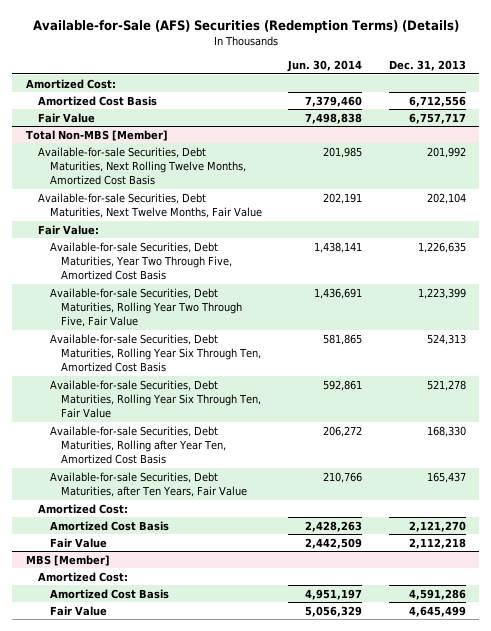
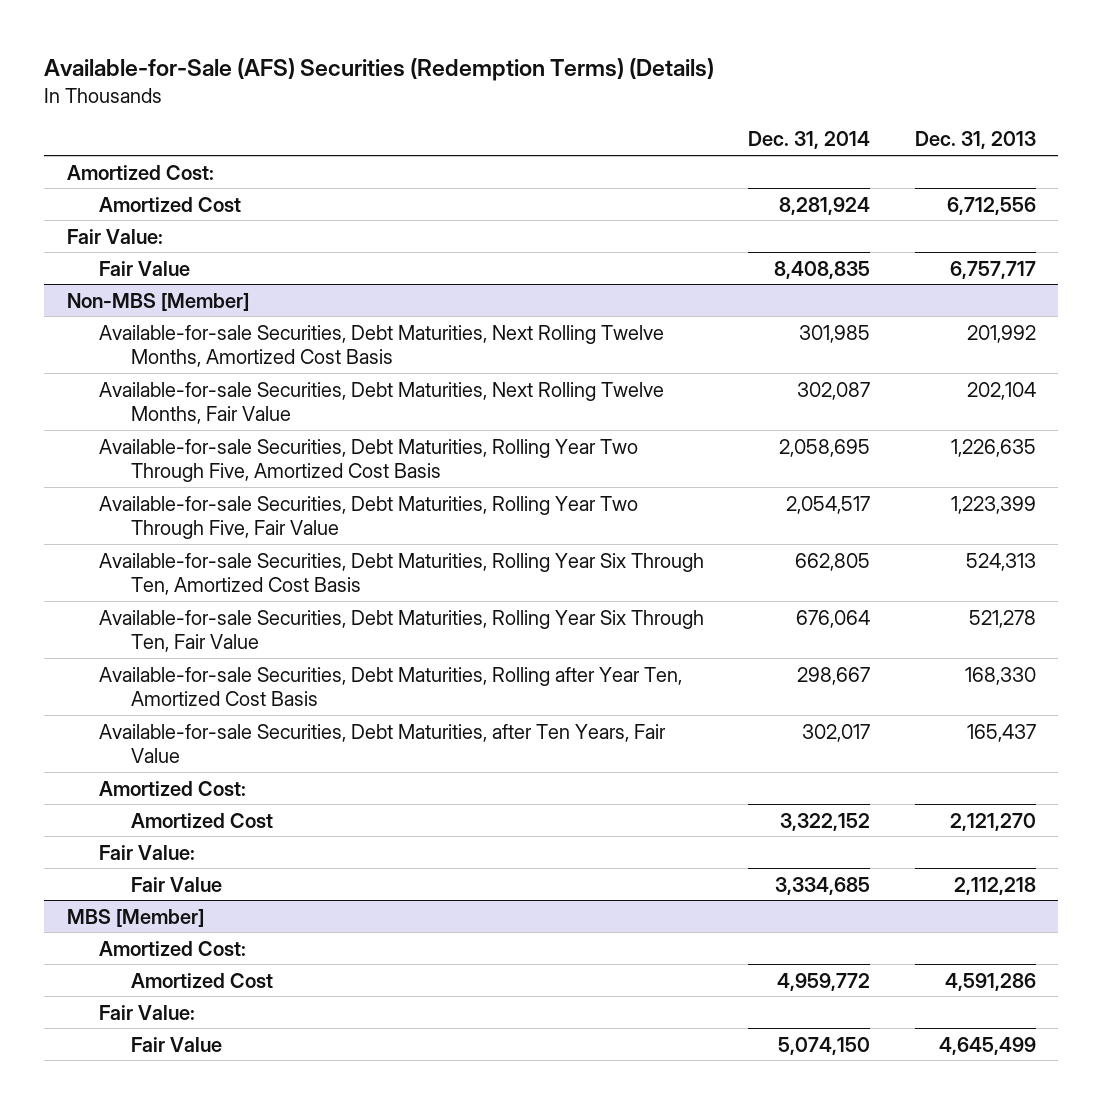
- | Jun. 30, 2014 | Dec. 31, 2013
+ | Dec. 31, 2014 | Dec. 31, 2013
- Amortized Cost Basis | 7,379,460 | 6,712,556
+ Amortized Cost | 8,281,924 | 6,712,556
+ Fair Value:
- Total Non-MBS [Member]
+ Non-MBS [Member]
- Available-for-sale Securities, Debt Maturities, Next Twelve Months, Fair Value | 202,191 | 202,104
- Fair Value:
- Available-for-sale Securities, Debt Maturities, Year Two Through Five, Amortized Cost Basis | 1,438,141 | 1,226,635
+ Available-for-sale Securities, Debt Maturities, Next Rolling Twelve Months, Fair Value | 302,087 | 202,104
+ Available-for-sale Securities, Debt Maturities, Rolling Year Two Through Five, Amortized Cost Basis | 2,058,695 | 1,226,635
- Amortized Cost Basis | 2,428,263 | 2,121,270
+ Amortized Cost | 3,322,152 | 2,121,270
+ Fair Value:
@ MBS [Member]
- Amortized Cost Basis | 4,951,197 | 4,591,286
+ Amortized Cost | 4,959,772 | 4,591,286
+ Fair Value:

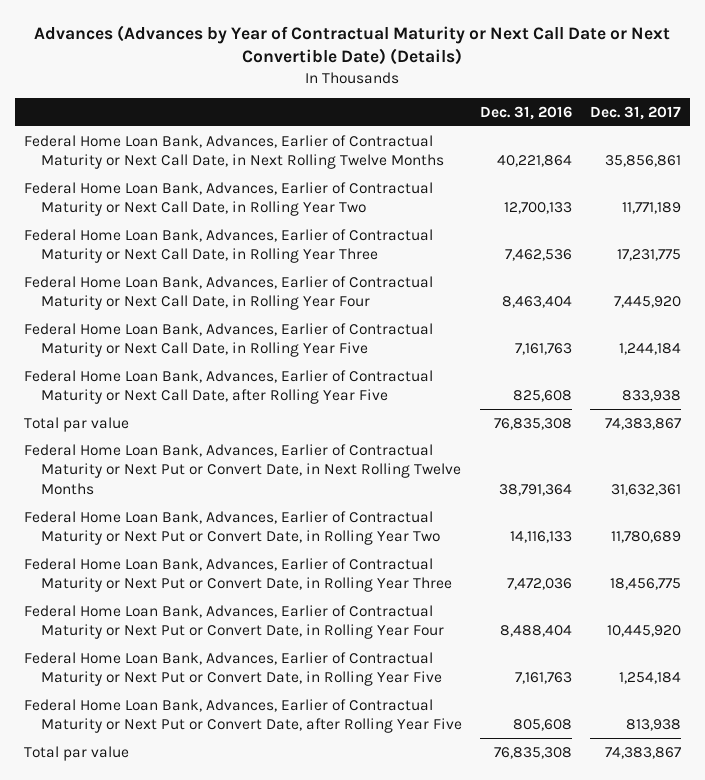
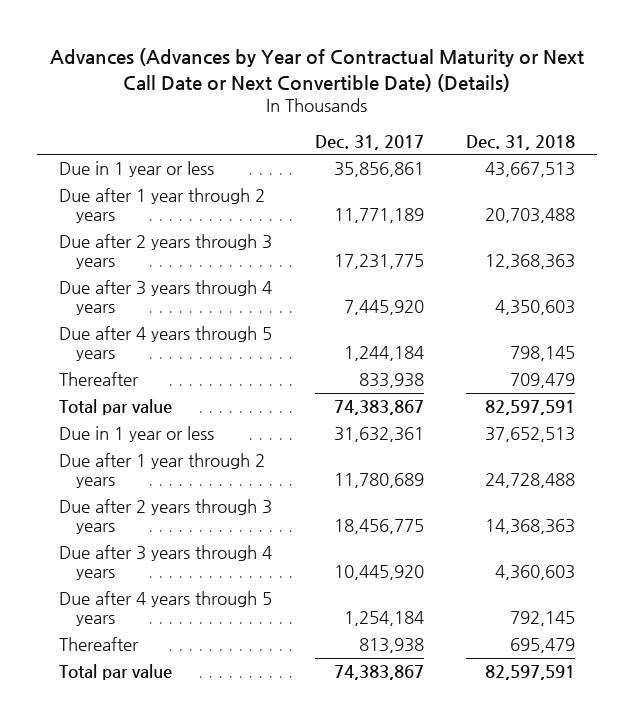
- | Dec. 31, 2016 | Dec. 31, 2017
+ | Dec. 31, 2017 | Dec. 31, 2018
- Federal Home Loan Bank, Advances, Earlier of Contractual Maturity or Next Call Date, in Next Rolling Twelve Months | 40,221,864 | 35,856,861
- Federal Home Loan Bank, Advances, Earlier of Contractual Maturity or Next Call Date, in Rolling Year Two | 12,700,133 | 11,771,189
- Federal Home Loan Bank, Advances, Earlier of Contractual Maturity or Next Call Date, in Rolling Year Three | 7,462,536 | 17,231,775
- Federal Home Loan Bank, Advances, Earlier of Contractual Maturity or Next Call Date, in Rolling Year Four | 8,463,404 | 7,445,920
- Federal Home Loan Bank, Advances, Earlier of Contractual Maturity or Next Call Date, in Rolling Year Five | 7,161,763 | 1,244,184
- Federal Home Loan Bank, Advances, Earlier of Contractual Maturity or Next Call Date, after Rolling Year Five | 825,608 | 833,938
+ Due in 1 year or less | 35,856,861 | 43,667,513
+ Due after 1 year through 2 years | 11,771,189 | 20,703,488
+ Due after 2 years through 3 years | 17,231,775 | 12,368,363
+ Due after 3 years through 4 years | 7,445,920 | 4,350,603
+ Due after 4 years through 5 years | 1,244,184 | 798,145
+ Thereafter | 833,938 | 709,479
- Federal Home Loan Bank, Advances, Earlier of Contractual Maturity or Next Put or Convert Date, in Next Rolling Twelve Months | 38,791,364 | 31,632,361
- Federal Home Loan Bank, Advances, Earlier of Contractual Maturity or Next Put or Convert Date, in Rolling Year Two | 14,116,133 | 11,780,689
- Federal Home Loan Bank, Advances, Earlier of Contractual Maturity or Next Put or Convert Date, in Rolling Year Three | 7,472,036 | 18,456,775
- Federal Home Loan Bank, Advances, Earlier of Contractual Maturity or Next Put or Convert Date, in Rolling Year Four | 8,488,404 | 10,445,920
- Federal Home Loan Bank, Advances, Earlier of Contractual Maturity or Next Put or Convert Date, in Rolling Year Five | 7,161,763 | 1,254,184
- Federal Home Loan Bank, Advances, Earlier of Contractual Maturity or Next Put or Convert Date, after Rolling Year Five | 805,608 | 813,938
+ Due in 1 year or less | 31,632,361 | 37,652,513
+ Due after 1 year through 2 years | 11,780,689 | 24,728,488
+ Due after 2 years through 3 years | 18,456,775 | 14,368,363
+ Due after 3 years through 4 years | 10,445,920 | 4,360,603
+ Due after 4 years through 5 years | 1,254,184 | 792,145
+ Thereafter | 813,938 | 695,479

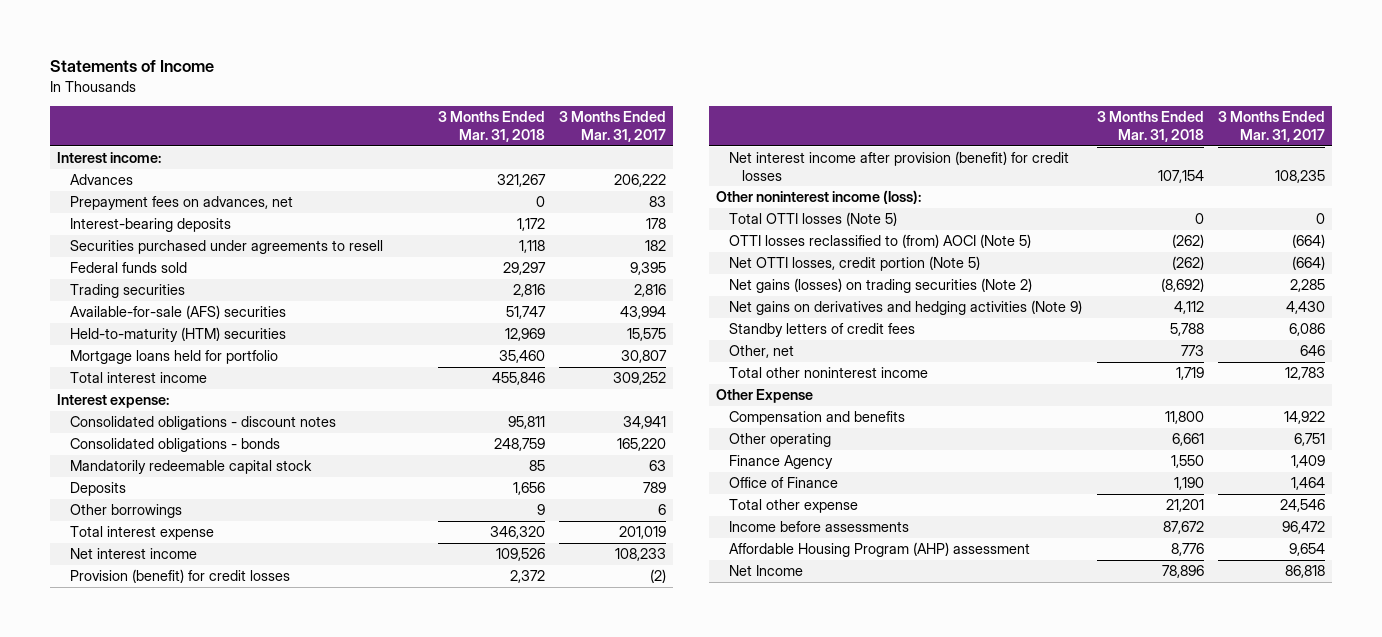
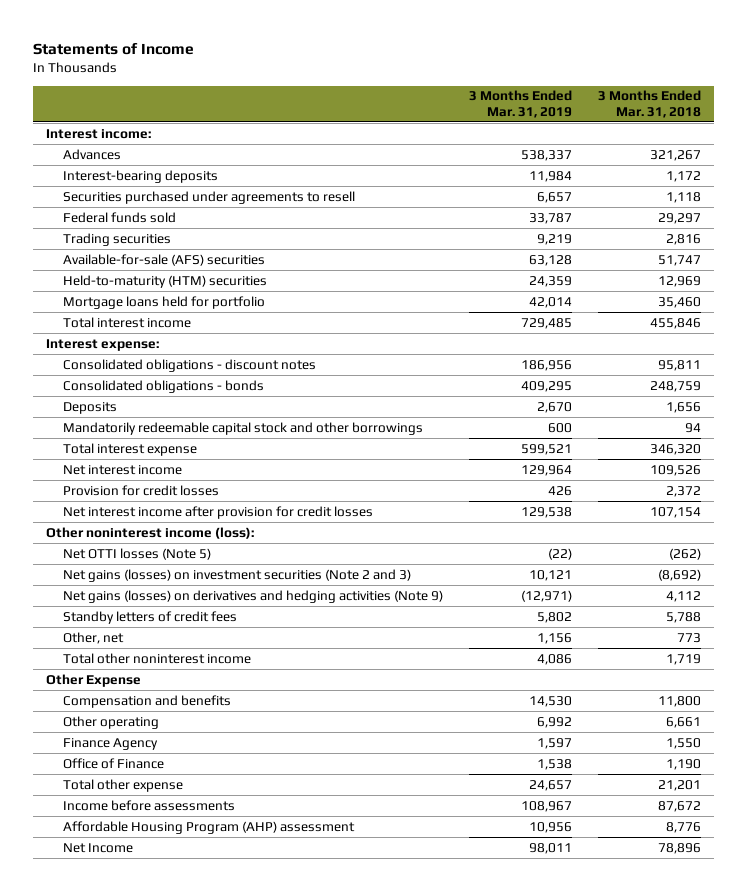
- | 3 Months Ended Mar. 31, 2018 | 3 Months Ended Mar. 31, 2017
+ | 3 Months Ended Mar. 31, 2019 | 3 Months Ended Mar. 31, 2018
- Prepayment fees on advances, net | 0 | 83
- Mandatorily redeemable capital stock | 85 | 63
- Other borrowings | 9 | 6
+ Mandatorily redeemable capital stock and other borrowings | 600 | 94
- Provision (benefit) for credit losses | 2,372 | (2)
- Net interest income after provision (benefit) for credit losses | 107,154 | 108,235
+ Provision for credit losses | 426 | 2,372
+ Net interest income after provision for credit losses | 129,538 | 107,154
- Total OTTI losses (Note 5) | 0 | 0
- OTTI losses reclassified to (from) AOCI (Note 5) | (262) | (664)
- Net OTTI losses, credit portion (Note 5) | (262) | (664)
- Net gains (losses) on trading securities (Note 2) | (8,692) | 2,285
- Net gains on derivatives and hedging activities (Note 9) | 4,112 | 4,430
+ Net OTTI losses (Note 5) | (22) | (262)
+ Net gains (losses) on investment securities (Note 2 and 3) | 10,121 | (8,692)
+ Net gains (losses) on derivatives and hedging activities (Note 9) | (12,971) | 4,112

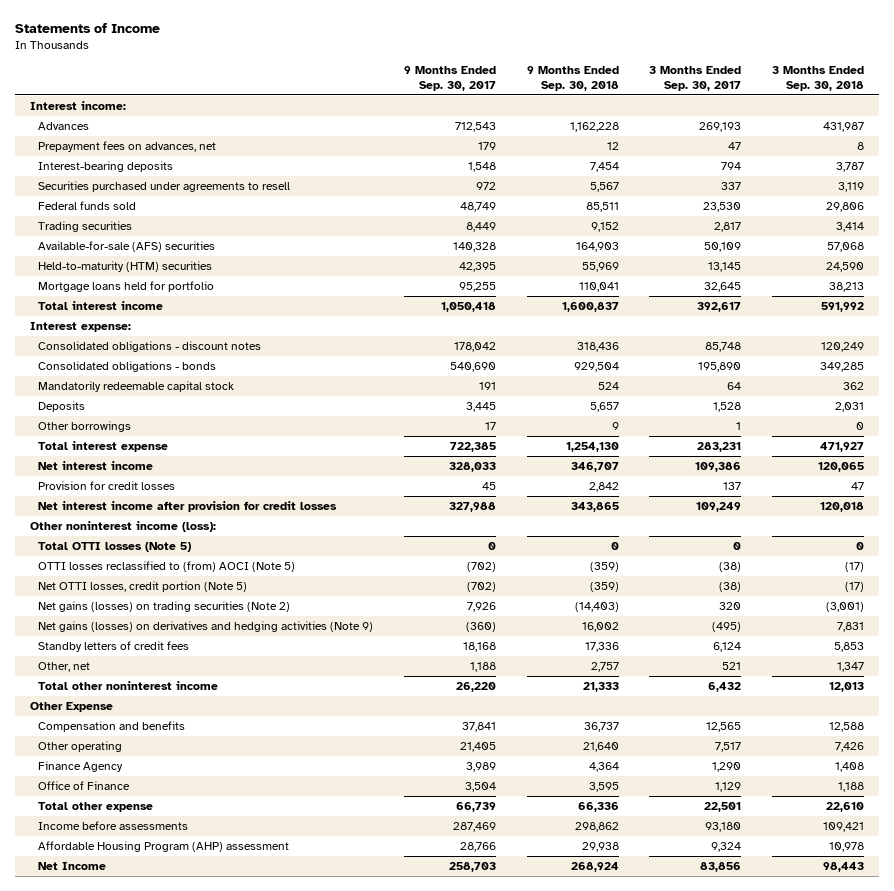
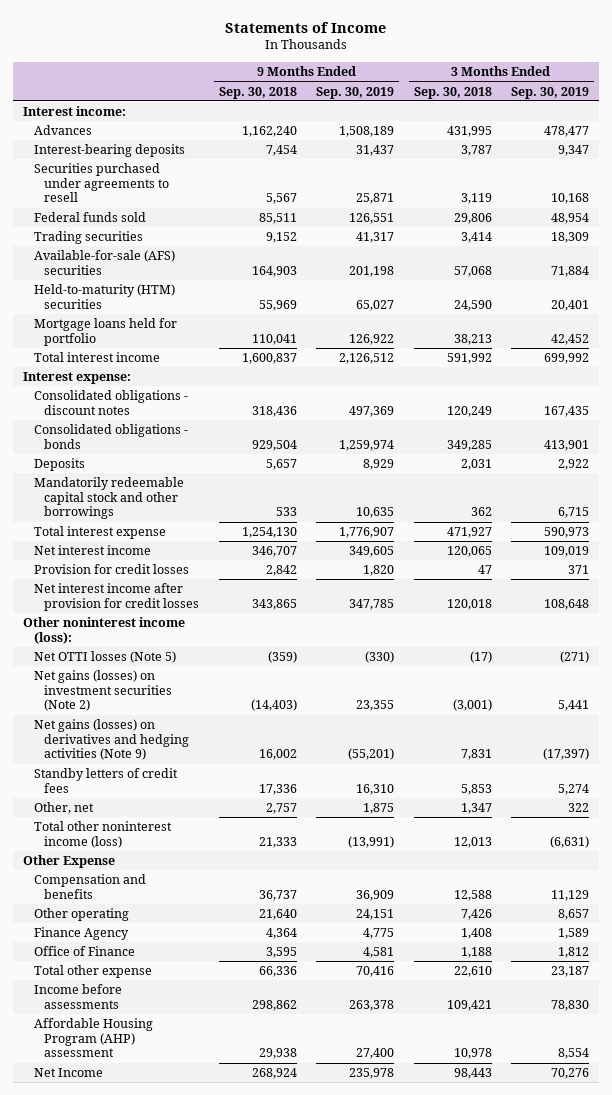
- | 9 Months Ended Sep. 30, 2017 | 9 Months Ended Sep. 30, 2018 | 3 Months Ended Sep. 30, 2017 | 3 Months Ended Sep. 30, 2018
+ | 9 Months Ended Sep. 30, 2018 | 9 Months Ended Sep. 30, 2019 | 3 Months Ended Sep. 30, 2018 | 3 Months Ended Sep. 30, 2019
- Advances | 712,543 | 1,162,228 | 269,193 | 431,987
- Prepayment fees on advances, net | 179 | 12 | 47 | 8
+ Advances | 1,162,240 | 1,508,189 | 431,995 | 478,477
- Mandatorily redeemable capital stock | 191 | 524 | 64 | 362
- Other borrowings | 17 | 9 | 1 | 0
+ Mandatorily redeemable capital stock and other borrowings | 533 | 10,635 | 362 | 6,715
- Total OTTI losses (Note 5) | 0 | 0 | 0 | 0
- OTTI losses reclassified to (from) AOCI (Note 5) | (702) | (359) | (38) | (17)
- Net OTTI losses, credit portion (Note 5) | (702) | (359) | (38) | (17)
- Net gains (losses) on trading securities (Note 2) | 7,926 | (14,403) | 320 | (3,001)
+ Net OTTI losses (Note 5) | (359) | (330) | (17) | (271)
+ Net gains (losses) on investment securities (Note 2) | (14,403) | 23,355 | (3,001) | 5,441
- Total other noninterest income | 26,220 | 21,333 | 6,432 | 12,013
+ Total other noninterest income (loss) | 21,333 | (13,991) | 12,013 | (6,631)

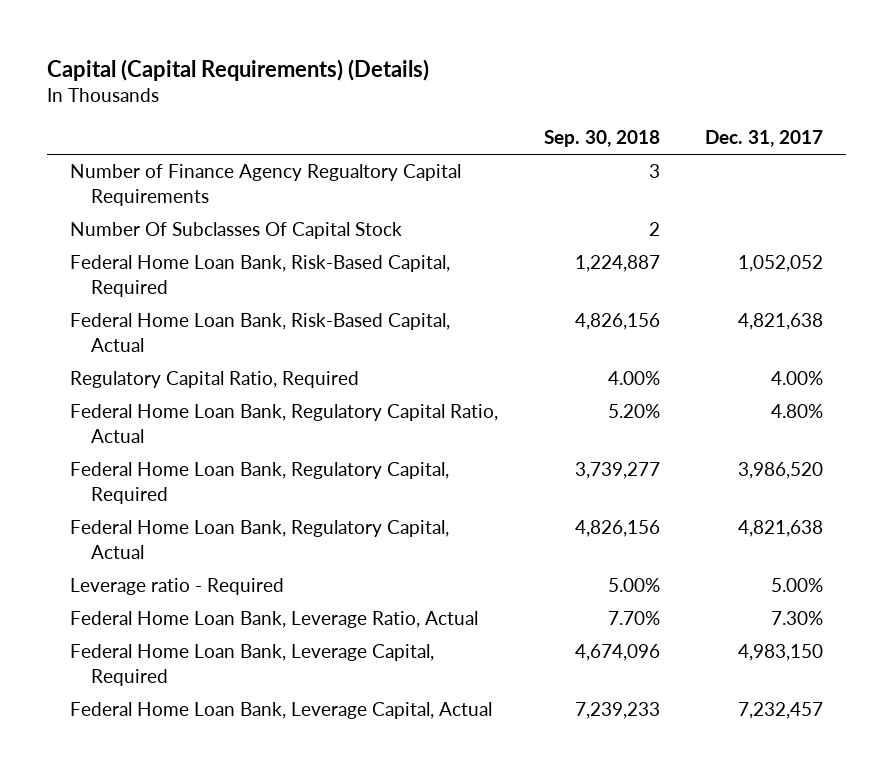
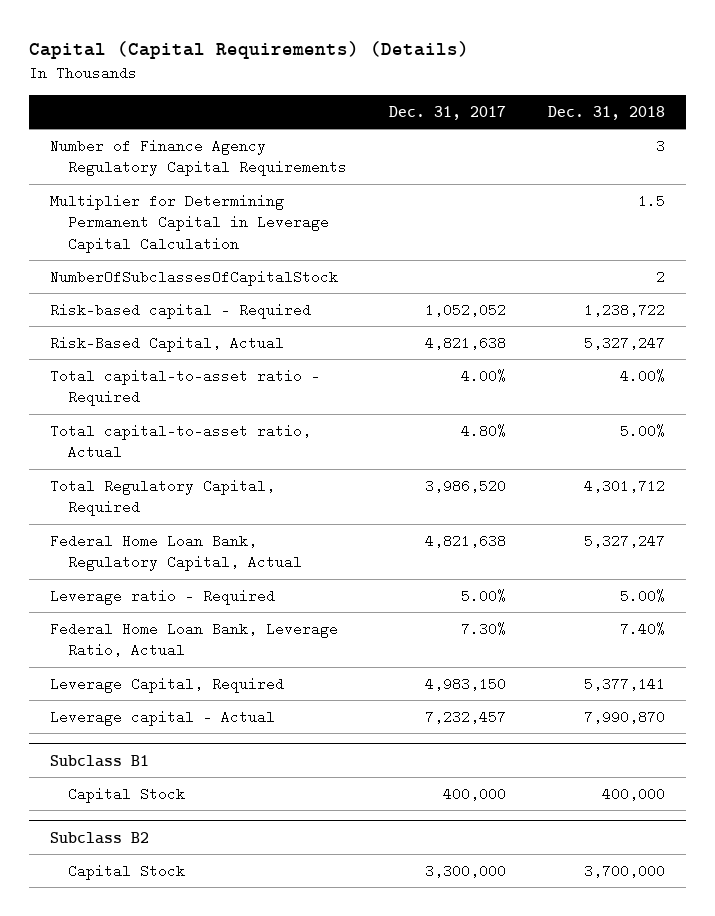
- | Sep. 30, 2018 | Dec. 31, 2017
+ | Dec. 31, 2017 | Dec. 31, 2018
- Number of Finance Agency Regualtory Capital Requirements | 3 |
- Number Of Subclasses Of Capital Stock | 2 |
- Federal Home Loan Bank, Risk-Based Capital, Required | 1,224,887 | 1,052,052
- Federal Home Loan Bank, Risk-Based Capital, Actual | 4,826,156 | 4,821,638
- Regulatory Capital Ratio, Required | 4.00% | 4.00%
- Federal Home Loan Bank, Regulatory Capital Ratio, Actual | 5.20% | 4.80%
- Federal Home Loan Bank, Regulatory Capital, Required | 3,739,277 | 3,986,520
+ Number of Finance Agency Regulatory Capital Requirements | | 3
+ Multiplier for Determining Permanent Capital in Leverage Capital Calculation | | 1.5
+ NumberOfSubclassesOfCapitalStock | | 2
+ Risk-based capital - Required | 1,052,052 | 1,238,722
+ Risk-Based Capital, Actual | 4,821,638 | 5,327,247
+ Total capital-to-asset ratio - Required | 4.00% | 4.00%
+ Total capital-to-asset ratio, Actual | 4.80% | 5.00%
+ Total Regulatory Capital, Required | 3,986,520 | 4,301,712
- Federal Home Loan Bank, Leverage Capital, Required | 4,674,096 | 4,983,150
- Federal Home Loan Bank, Leverage Capital, Actual | 7,239,233 | 7,232,457
+ Leverage Capital, Required | 4,983,150 | 5,377,141
+ Leverage capital - Actual | 7,232,457 | 7,990,870
+ Subclass B1
+ Capital Stock | 400,000 | 400,000
+ Subclass B2
+ Capital Stock | 3,300,000 | 3,700,000

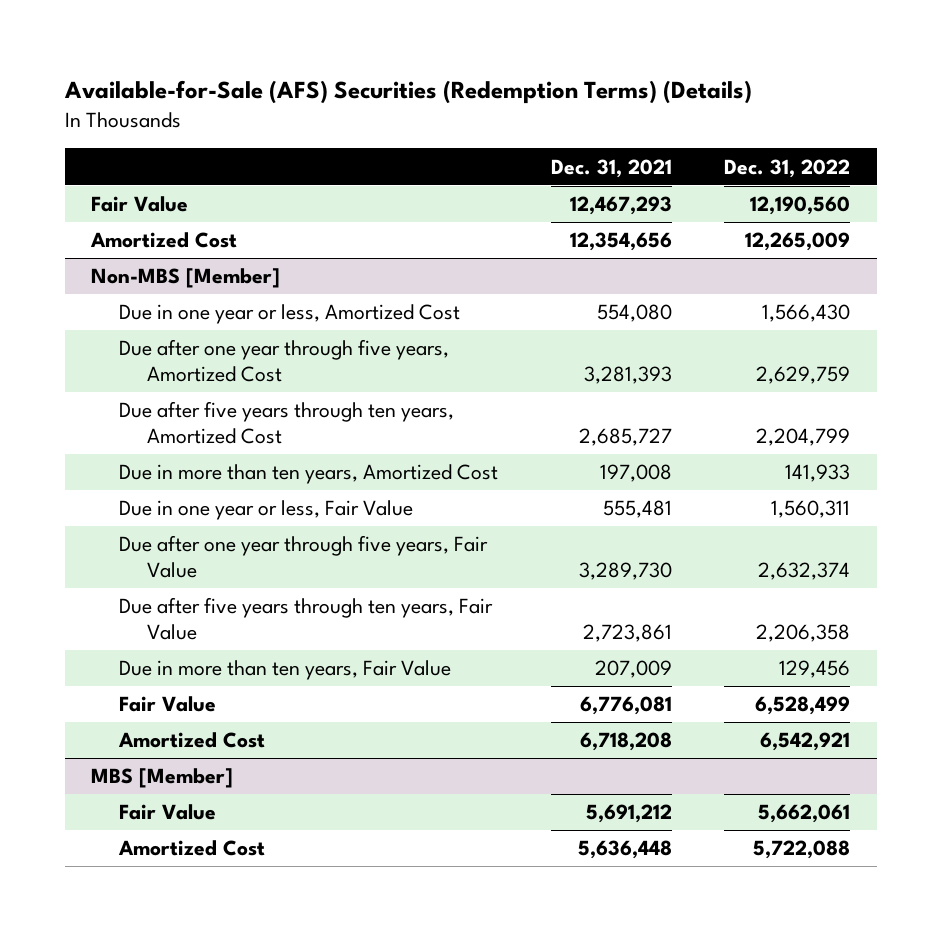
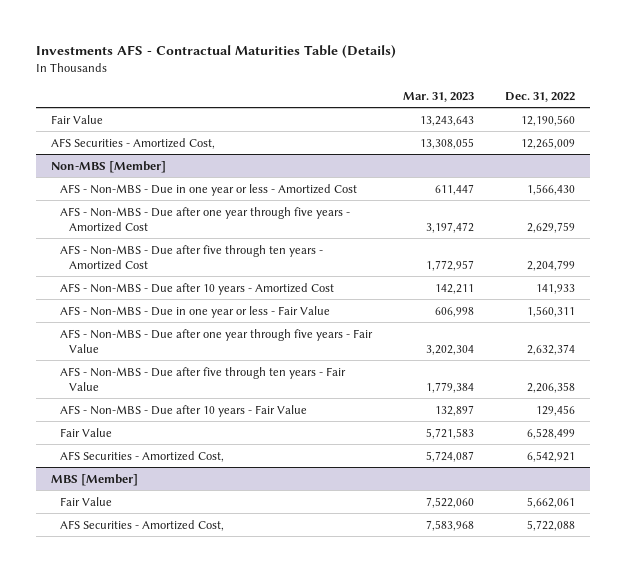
- Available-for-Sale (AFS) Securities (Redemption Terms) (Details)
+ Investments AFS - Contractual Maturities Table (Details)
- | Dec. 31, 2021 | Dec. 31, 2022
+ | Mar. 31, 2023 | Dec. 31, 2022
- Amortized Cost | 12,354,656 | 12,265,009
+ AFS Securities - Amortized Cost, | 13,308,055 | 12,265,009
@ Non-MBS [Member]
- Due in one year or less, Amortized Cost | 554,080 | 1,566,430
- Due after one year through five years, Amortized Cost | 3,281,393 | 2,629,759
- Due after five years through ten years, Amortized Cost | 2,685,727 | 2,204,799
- Due in more than ten years, Amortized Cost | 197,008 | 141,933
- Due in one year or less, Fair Value | 555,481 | 1,560,311
- Due after one year through five years, Fair Value | 3,289,730 | 2,632,374
- Due after five years through ten years, Fair Value | 2,723,861 | 2,206,358
- Due in more than ten years, Fair Value | 207,009 | 129,456
+ AFS - Non-MBS - Due in one year or less - Amortized Cost | 611,447 | 1,566,430
+ AFS - Non-MBS - Due after one year through five years - Amortized Cost | 3,197,472 | 2,629,759
+ AFS - Non-MBS - Due after five through ten years - Amortized Cost | 1,772,957 | 2,204,799
+ AFS - Non-MBS - Due after 10 years - Amortized Cost | 142,211 | 141,933
+ AFS - Non-MBS - Due in one year or less - Fair Value | 606,998 | 1,560,311
+ AFS - Non-MBS - Due after one year through five years - Fair Value | 3,202,304 | 2,632,374
+ AFS - Non-MBS - Due after five through ten years - Fair Value | 1,779,384 | 2,206,358
+ AFS - Non-MBS - Due after 10 years - Fair Value | 132,897 | 129,456
- Amortized Cost | 6,718,208 | 6,542,921
+ AFS Securities - Amortized Cost, | 5,724,087 | 6,542,921
@ MBS [Member]
- Amortized Cost | 5,636,448 | 5,722,088
+ AFS Securities - Amortized Cost, | 7,583,968 | 5,722,088

